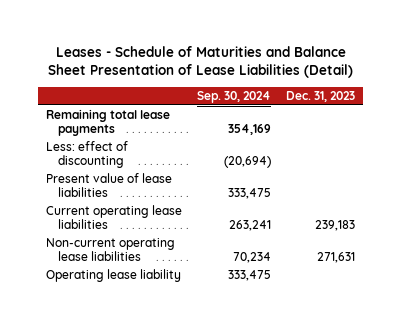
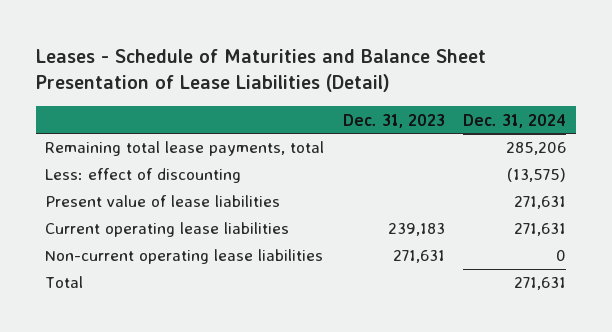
- | Sep. 30, 2024 | Dec. 31, 2023
+ | Dec. 31, 2023 | Dec. 31, 2024
- Remaining total lease payments | 354,169 |
+ Remaining total lease payments, total | | 285,206
- Operating lease liability | 333,475 |
+ Total | | 271,631

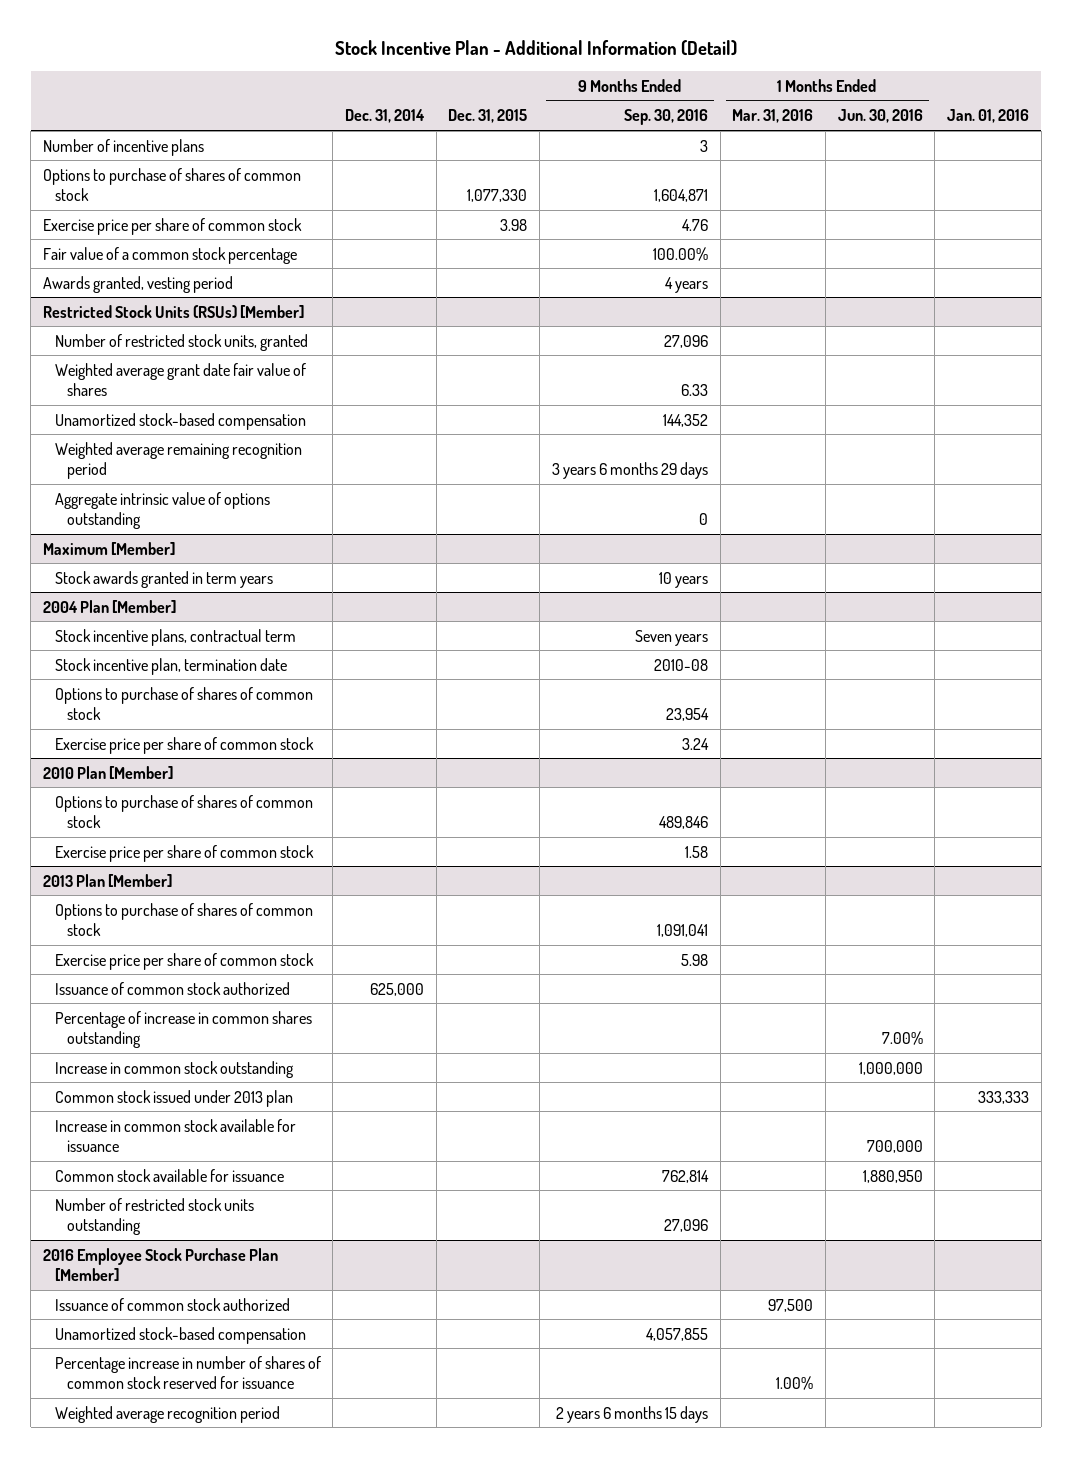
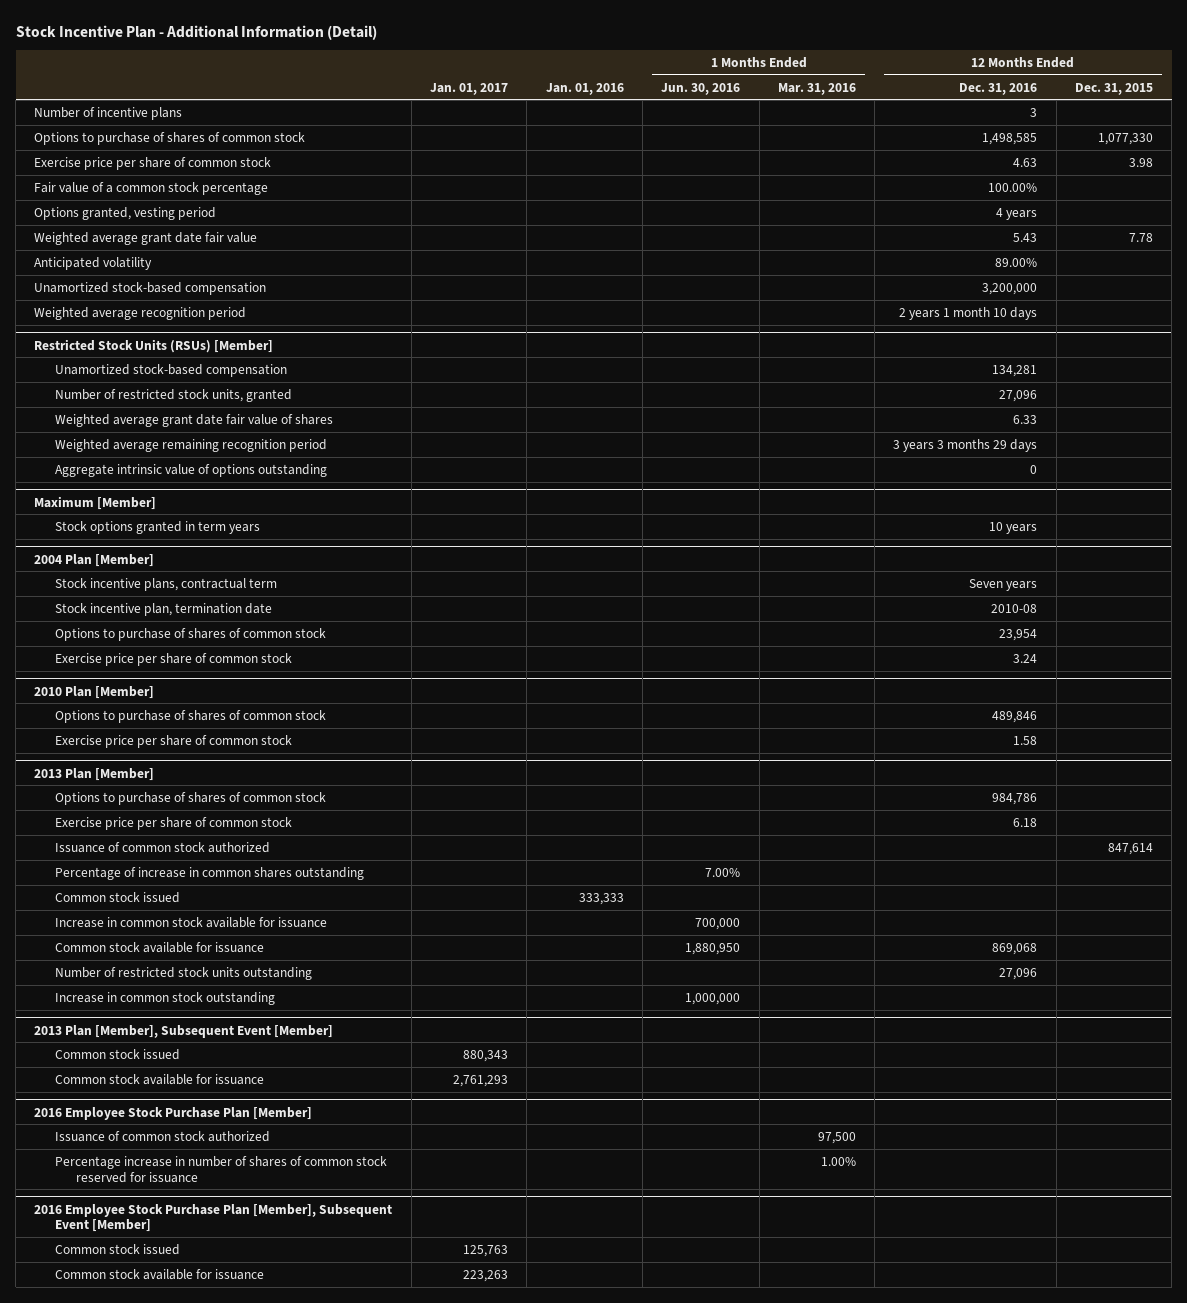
- | Dec. 31, 2014 | Dec. 31, 2015 | 9 Months Ended Sep. 30, 2016 | 1 Months Ended Mar. 31, 2016 | 1 Months Ended Jun. 30, 2016 | Jan. 01, 2016
+ | Jan. 01, 2017 | Jan. 01, 2016 | 1 Months Ended Jun. 30, 2016 | 1 Months Ended Mar. 31, 2016 | 12 Months Ended Dec. 31, 2016 | 12 Months Ended Dec. 31, 2015
- Awards granted, vesting period | | | 4 years | | |
+ Options granted, vesting period | | | | | 4 years |
+ Weighted average grant date fair value | | | | | 5.43 | 7.78
+ Anticipated volatility | | | | | 89.00% |
+ Unamortized stock-based compensation | | | | | 3,200,000 |
+ Weighted average recognition period | | | | | 2 years 1 month 10 days |
@ Restricted Stock Units (RSUs) [Member]
moved up: Unamortized stock-based compensation | | | | | 134,281 |
@ Maximum [Member]
- Stock awards granted in term years | | | 10 years | | |
+ Stock options granted in term years | | | | | 10 years |
@ 2013 Plan [Member]
- Common stock issued under 2013 plan | | | | | | 333,333
+ Common stock issued | | 333,333 | | | |
moved down: Increase in common stock outstanding | | | 1,000,000 | | |
+ 2013 Plan [Member], Subsequent Event [Member]
+ Common stock issued | 880,343 | | | | |
+ Common stock available for issuance | 2,761,293 | | | | |
@ 2016 Employee Stock Purchase Plan [Member]
- Unamortized stock-based compensation | | | 4,057,855 | | |
- Weighted average recognition period | | | 2 years 6 months 15 days | | |
+ 2016 Employee Stock Purchase Plan [Member], Subsequent Event [Member]
+ Common stock issued | 125,763 | | | | |
+ Common stock available for issuance | 223,263 | | | | |

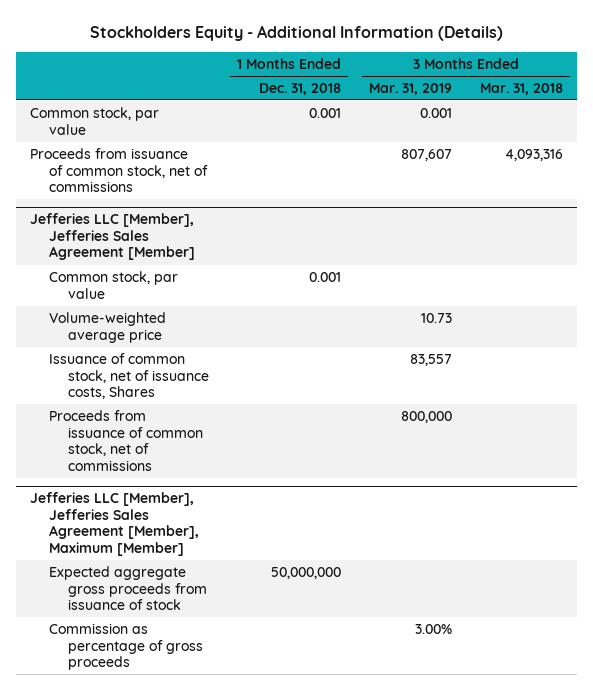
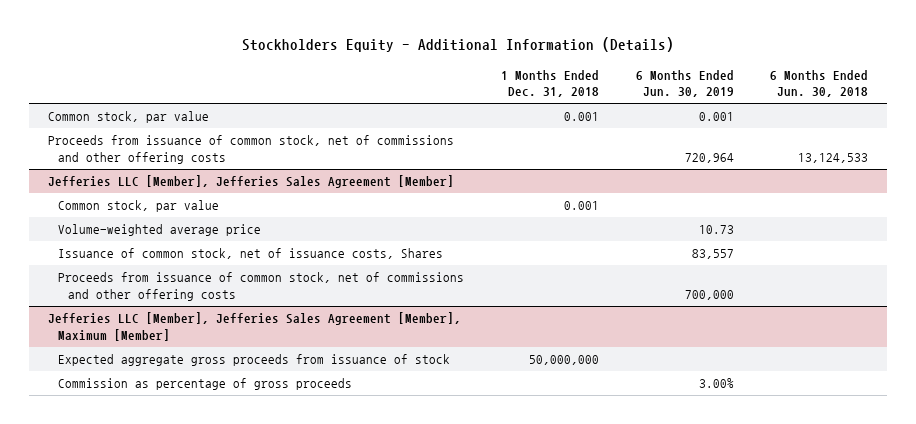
- | 1 Months Ended Dec. 31, 2018 | 3 Months Ended Mar. 31, 2019 | 3 Months Ended Mar. 31, 2018
+ | 1 Months Ended Dec. 31, 2018 | 6 Months Ended Jun. 30, 2019 | 6 Months Ended Jun. 30, 2018
- Proceeds from issuance of common stock, net of commissions | | 807,607 | 4,093,316
+ Proceeds from issuance of common stock, net of commissions and other offering costs | | 720,964 | 13,124,533
@ Jefferies LLC [Member], Jefferies Sales Agreement [Member]
- Proceeds from issuance of common stock, net of commissions | | 800,000 |
+ Proceeds from issuance of common stock, net of commissions and other offering costs | | 700,000 |

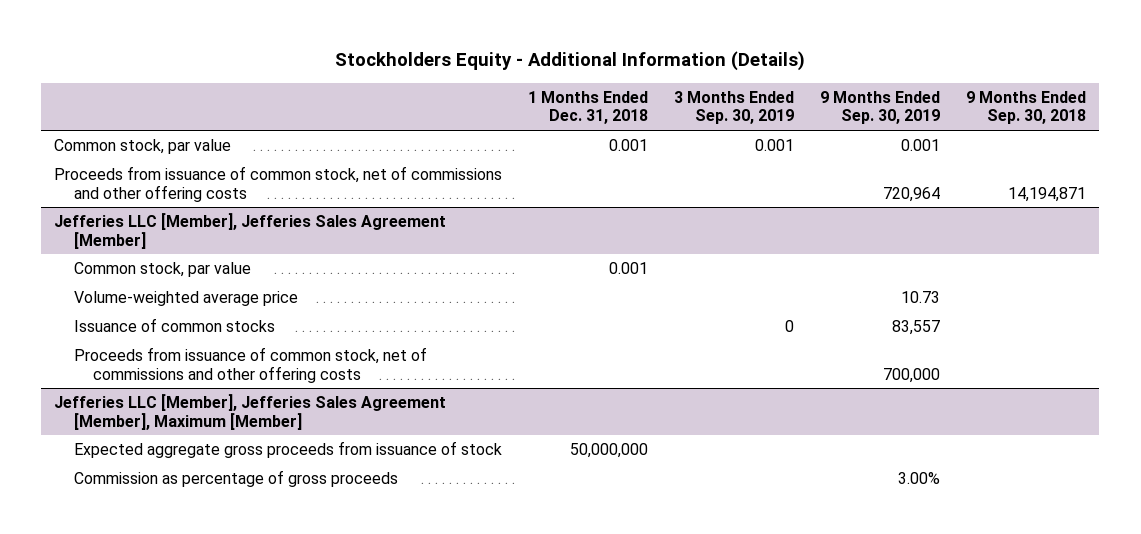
- | 1 Months Ended Dec. 31, 2018 | 6 Months Ended Jun. 30, 2019 | 6 Months Ended Jun. 30, 2018
+ | 1 Months Ended Dec. 31, 2018 | 3 Months Ended Sep. 30, 2019 | 9 Months Ended Sep. 30, 2019 | 9 Months Ended Sep. 30, 2018
@ Jefferies LLC [Member], Jefferies Sales Agreement [Member]
- Issuance of common stock, net of issuance costs, Shares | | 83,557 |
+ Issuance of common stocks | | 0 | 83,557 |

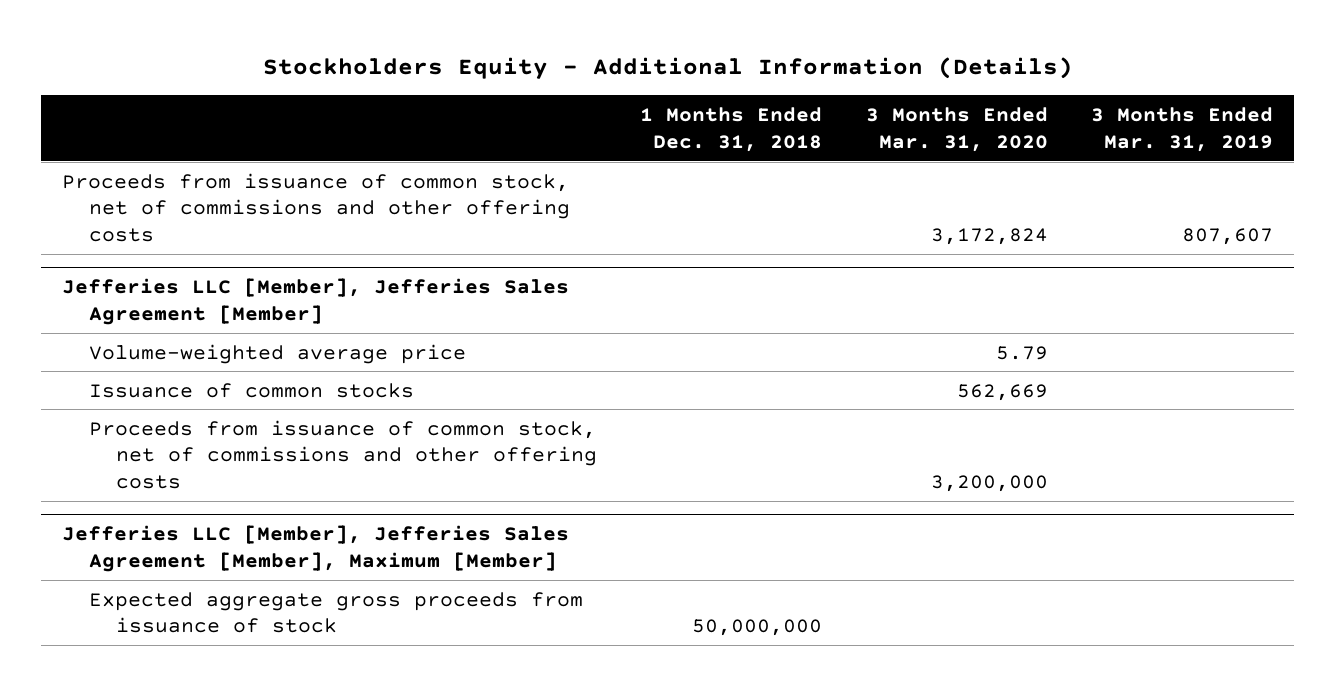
- | 1 Months Ended Dec. 31, 2018 | 3 Months Ended Sep. 30, 2019 | 9 Months Ended Sep. 30, 2019 | 9 Months Ended Sep. 30, 2018
+ | 1 Months Ended Dec. 31, 2018 | 3 Months Ended Mar. 31, 2020 | 3 Months Ended Mar. 31, 2019
- Common stock, par value | 0.001 | 0.001 | 0.001 |
@ Jefferies LLC [Member], Jefferies Sales Agreement [Member]
- Common stock, par value | 0.001 | | |
@ Jefferies LLC [Member], Jefferies Sales Agreement [Member], Maximum [Member]
- Commission as percentage of gross proceeds | | | 3.00% |

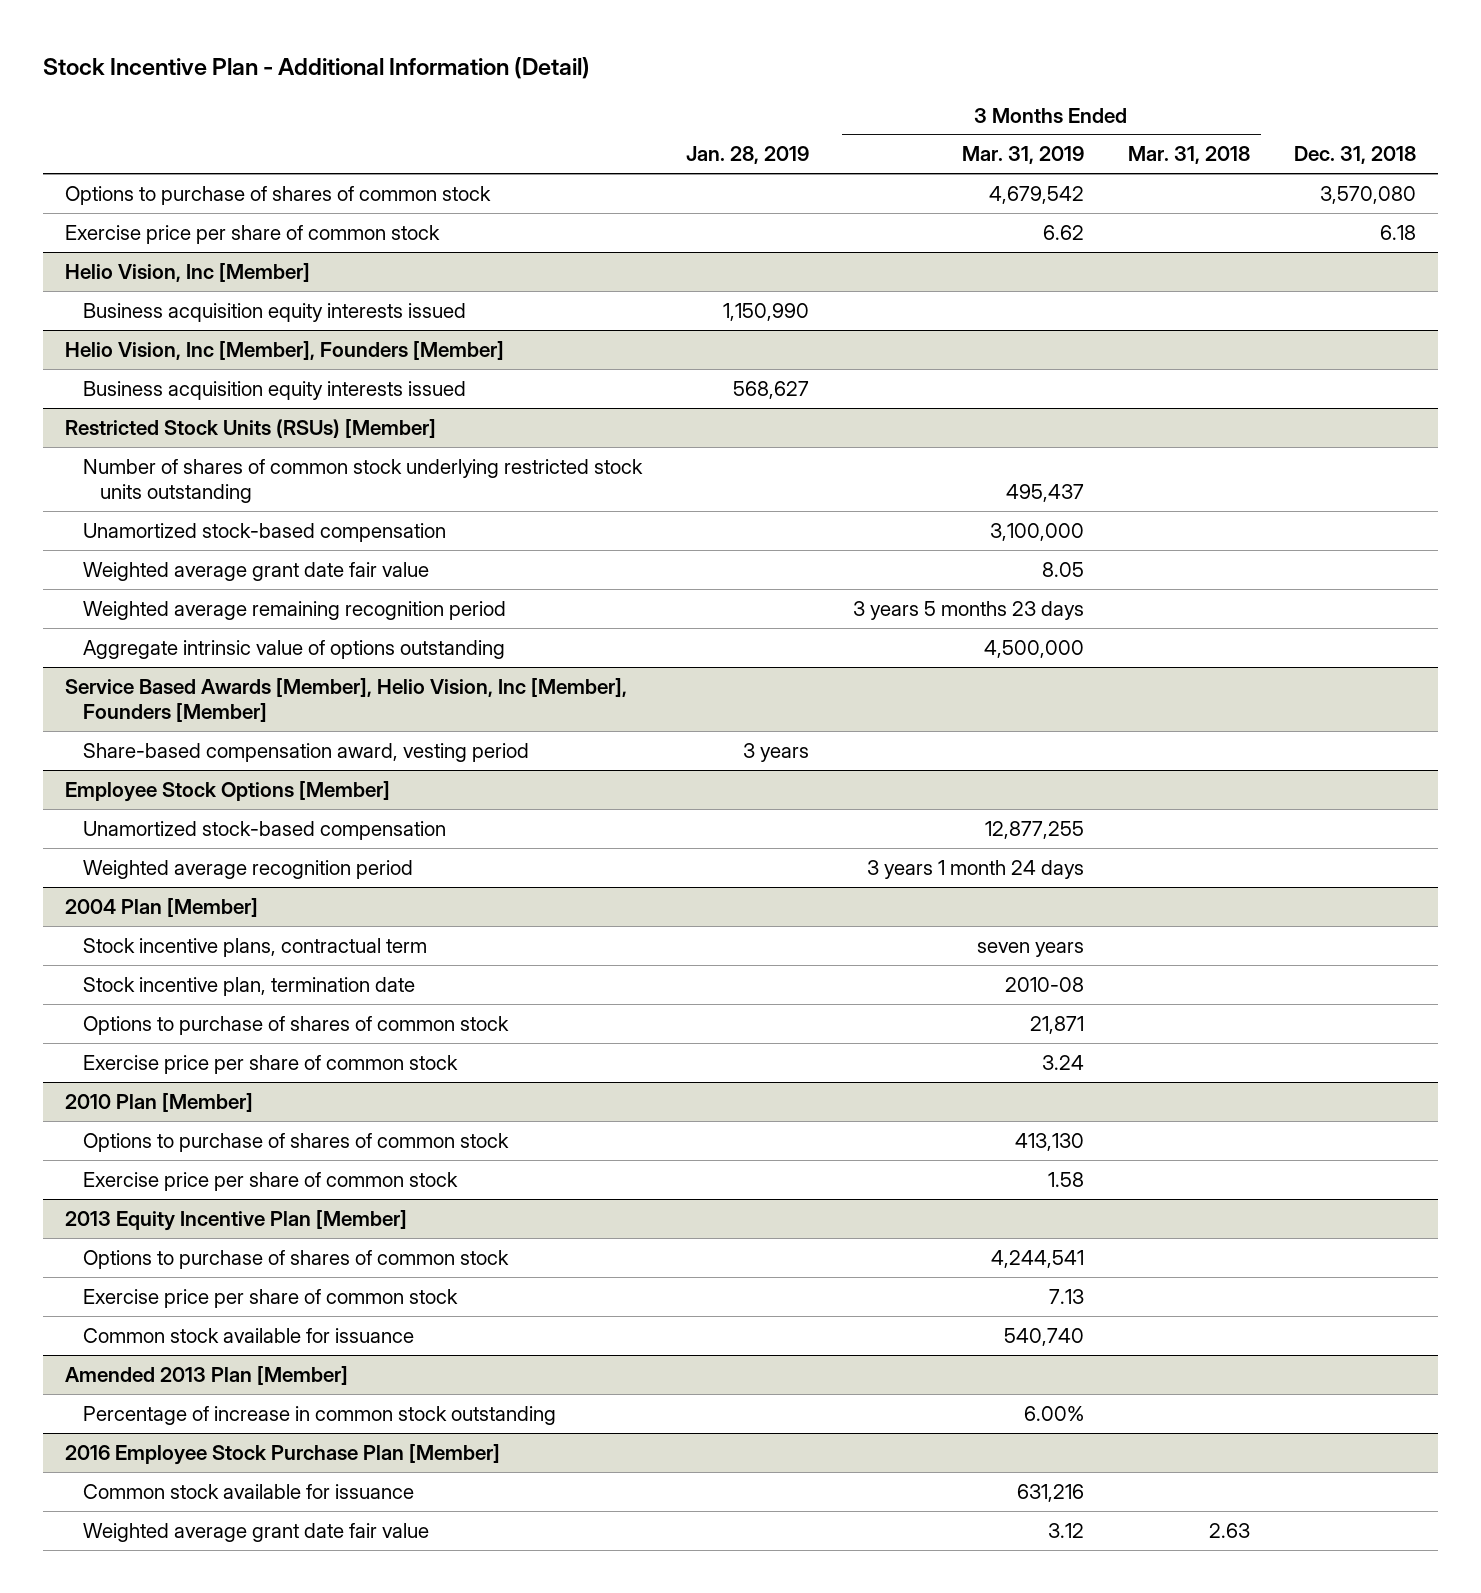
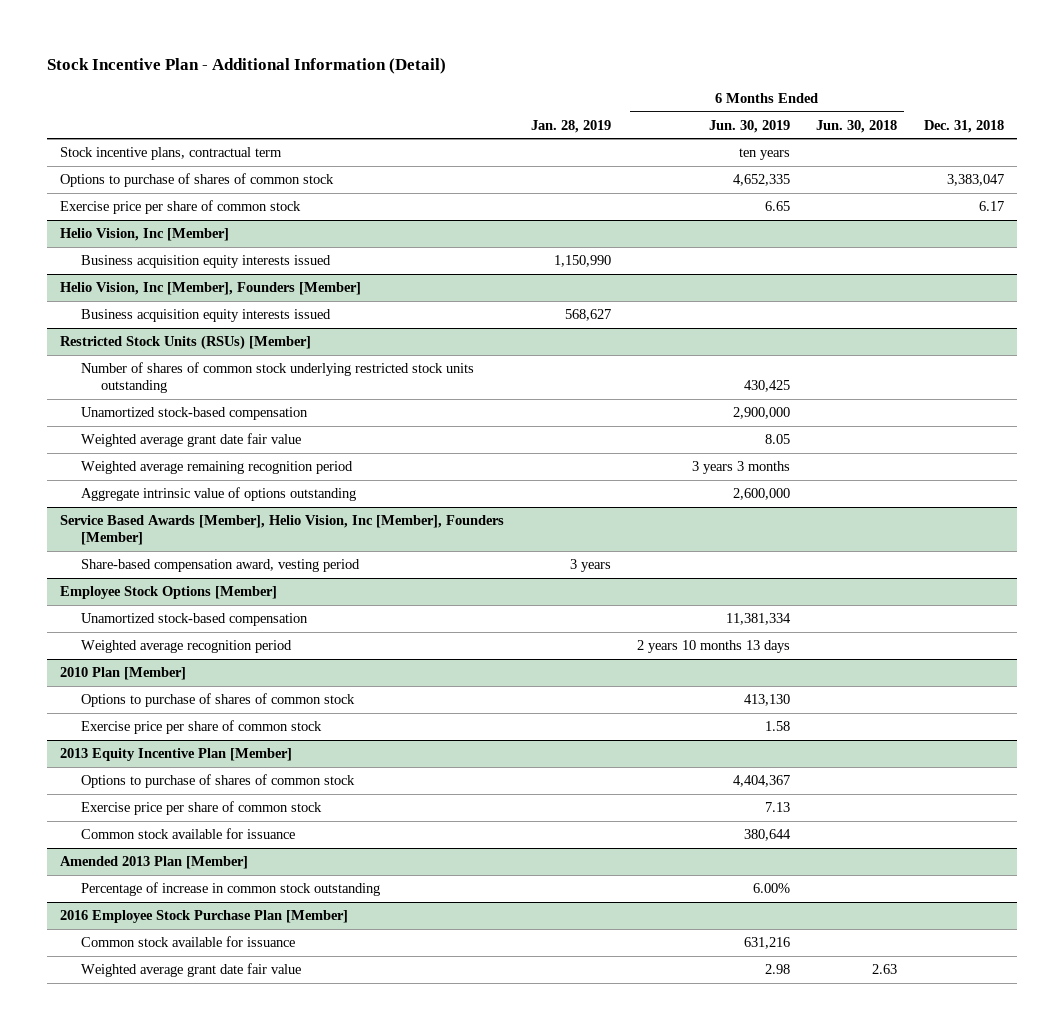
- | Jan. 28, 2019 | 3 Months Ended Mar. 31, 2019 | 3 Months Ended Mar. 31, 2018 | Dec. 31, 2018
+ | Jan. 28, 2019 | 6 Months Ended Jun. 30, 2019 | 6 Months Ended Jun. 30, 2018 | Dec. 31, 2018
- Options to purchase of shares of common stock | | 4,679,542 | | 3,570,080
- Exercise price per share of common stock | | 6.62 | | 6.18
+ Stock incentive plans, contractual term | | ten years | |
+ Options to purchase of shares of common stock | | 4,652,335 | | 3,383,047
+ Exercise price per share of common stock | | 6.65 | | 6.17
- 2004 Plan [Member]
- Stock incentive plans, contractual term | | seven years | |
- Stock incentive plan, termination date | | 2010-08 | |
- Options to purchase of shares of common stock | | 21,871 | |
- Exercise price per share of common stock | | 3.24 | |

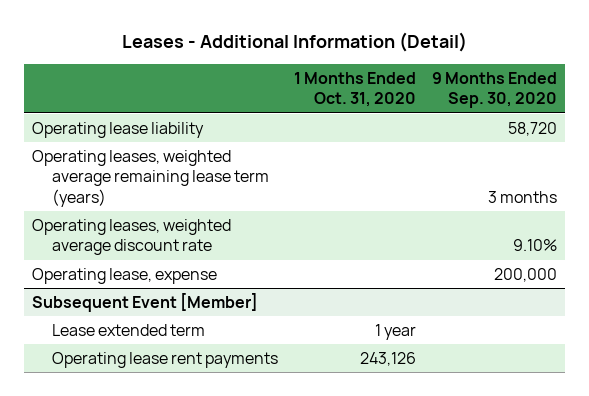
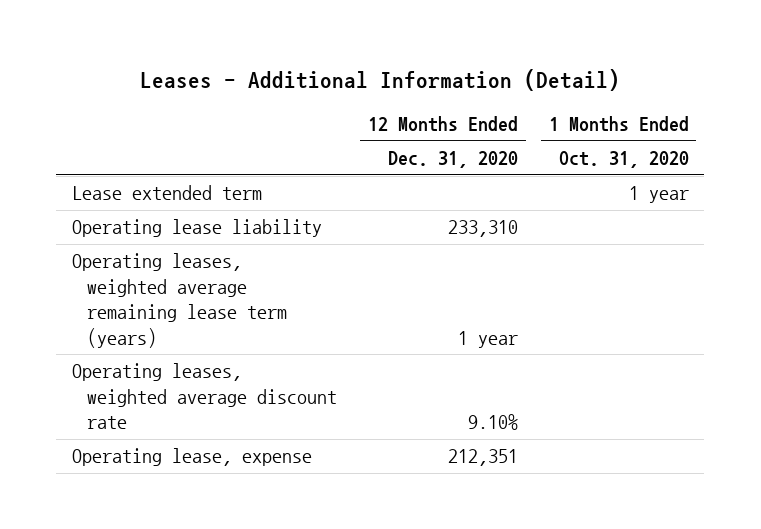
- | 1 Months Ended Oct. 31, 2020 | 9 Months Ended Sep. 30, 2020
+ | 12 Months Ended Dec. 31, 2020 | 1 Months Ended Oct. 31, 2020
+ Lease extended term | | 1 year
- Subsequent Event [Member]
- Lease extended term | 1 year |
- Operating lease rent payments | 243,126 |

